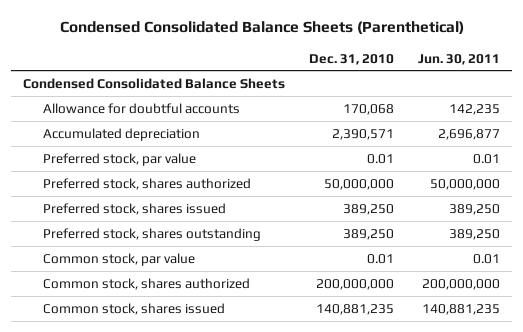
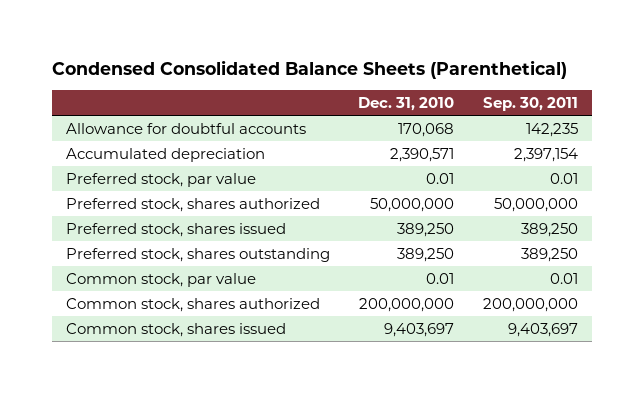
- | Dec. 31, 2010 | Jun. 30, 2011
+ | Dec. 31, 2010 | Sep. 30, 2011
- Condensed Consolidated Balance Sheets
- Common stock, shares issued | 140,881,235 | 140,881,235
+ Common stock, shares issued | 9,403,697 | 9,403,697

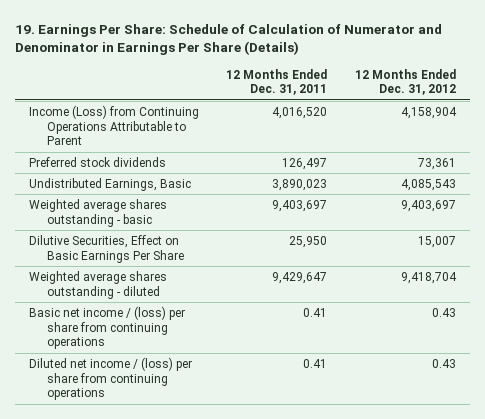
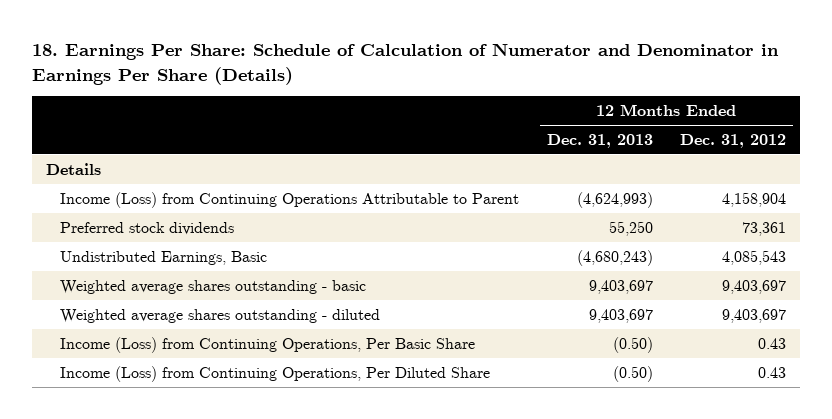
- 19. Earnings Per Share: Schedule of Calculation of Numerator and Denominator in Earnings Per Share (Details)
+ 18. Earnings Per Share: Schedule of Calculation of Numerator and Denominator in Earnings Per Share (Details)
- | 12 Months Ended Dec. 31, 2011 | 12 Months Ended Dec. 31, 2012
+ | 12 Months Ended Dec. 31, 2013 | 12 Months Ended Dec. 31, 2012
+ Details
- Dilutive Securities, Effect on Basic Earnings Per Share | 25,950 | 15,007
- Weighted average shares outstanding - diluted | 9,429,647 | 9,418,704
- Basic net income / (loss) per share from continuing operations | 0.41 | 0.43
- Diluted net income / (loss) per share from continuing operations | 0.41 | 0.43
+ Weighted average shares outstanding - diluted | 9,403,697 | 9,403,697
+ Income (Loss) from Continuing Operations, Per Basic Share | (0.50) | 0.43
+ Income (Loss) from Continuing Operations, Per Diluted Share | (0.50) | 0.43

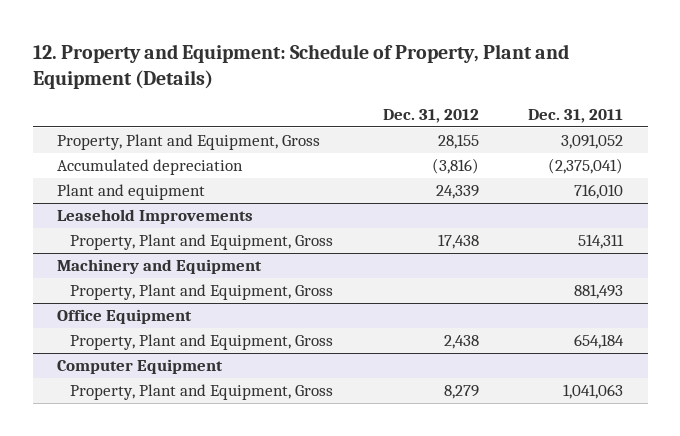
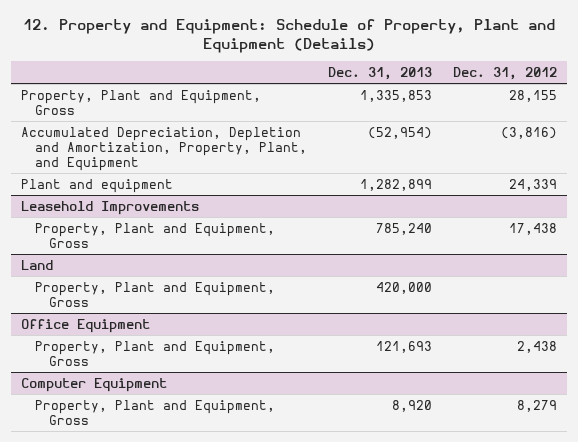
- | Dec. 31, 2012 | Dec. 31, 2011
+ | Dec. 31, 2013 | Dec. 31, 2012
- Accumulated depreciation | (3,816) | (2,375,041)
+ Accumulated Depreciation, Depletion and Amortization, Property, Plant, and Equipment | (52,954) | (3,816)
- Machinery and Equipment
+ Land

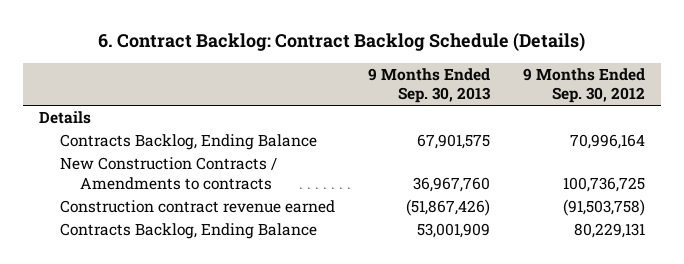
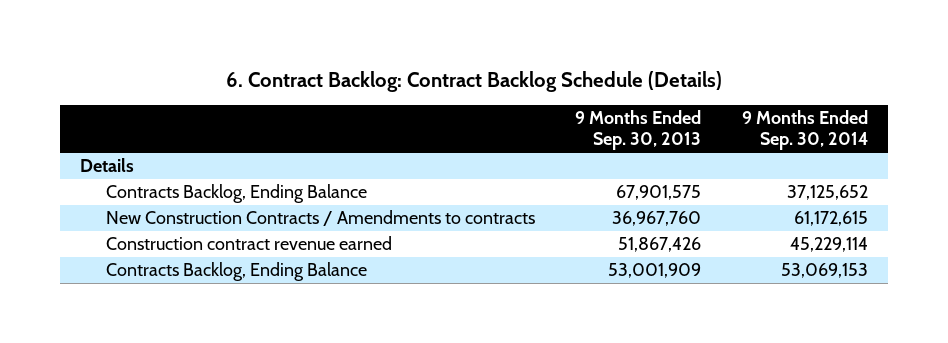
- | 9 Months Ended Sep. 30, 2013 | 9 Months Ended Sep. 30, 2012
+ | 9 Months Ended Sep. 30, 2013 | 9 Months Ended Sep. 30, 2014
- Construction contract revenue earned | (51,867,426) | (91,503,758)
+ Construction contract revenue earned | 51,867,426 | 45,229,114

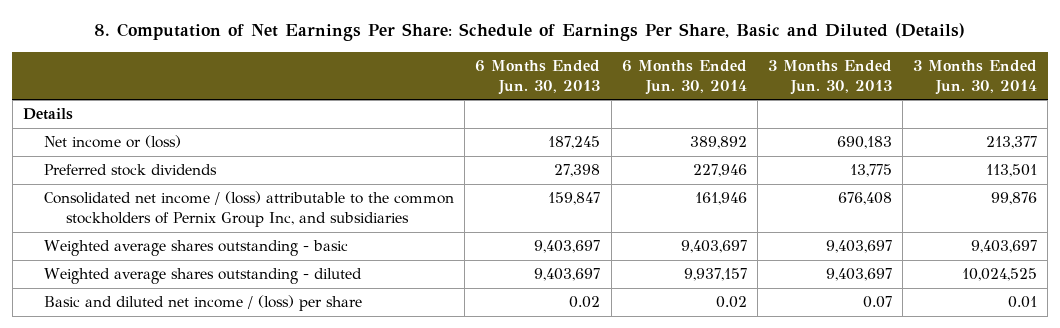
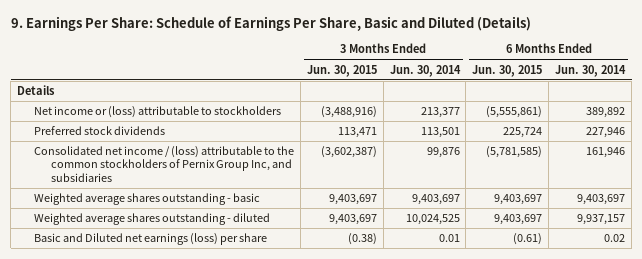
- 8. Computation of Net Earnings Per Share: Schedule of Earnings Per Share, Basic and Diluted (Details)
+ 9. Earnings Per Share: Schedule of Earnings Per Share, Basic and Diluted (Details)
- | 6 Months Ended Jun. 30, 2013 | 6 Months Ended Jun. 30, 2014 | 3 Months Ended Jun. 30, 2013 | 3 Months Ended Jun. 30, 2014
+ | 3 Months Ended Jun. 30, 2015 | 3 Months Ended Jun. 30, 2014 | 6 Months Ended Jun. 30, 2015 | 6 Months Ended Jun. 30, 2014
- Net income or (loss) | 187,245 | 389,892 | 690,183 | 213,377
+ Net income or (loss) attributable to stockholders | (3,488,916) | 213,377 | (5,555,861) | 389,892
- Basic and diluted net income / (loss) per share | 0.02 | 0.02 | 0.07 | 0.01
+ Basic and Diluted net earnings (loss) per share | (0.38) | 0.01 | (0.61) | 0.02

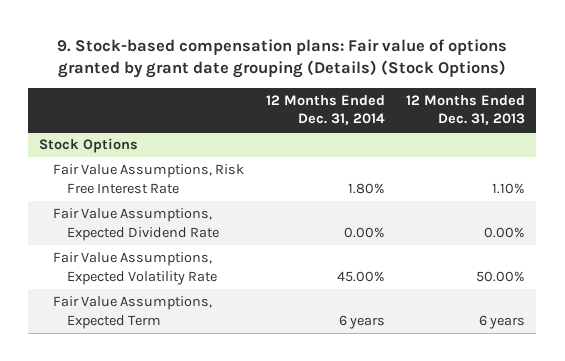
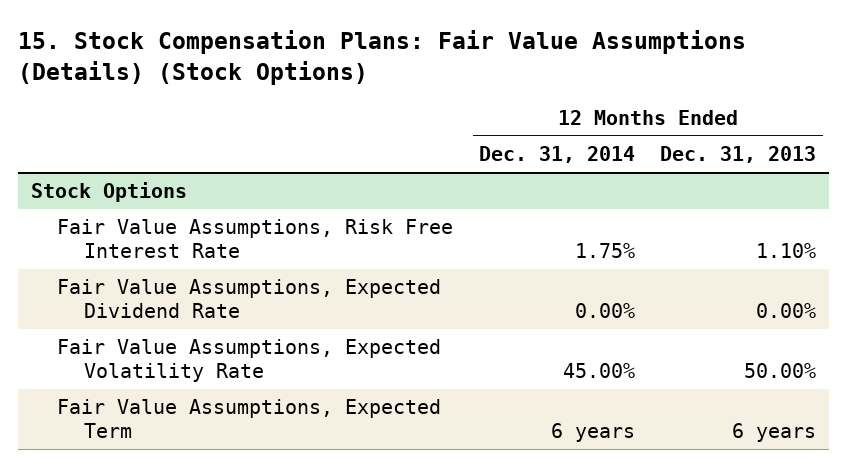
- 9. Stock-based compensation plans: Fair value of options granted by grant date grouping (Details) (Stock Options)
+ 15. Stock Compensation Plans: Fair Value Assumptions (Details) (Stock Options)
@ Stock Options
- Fair Value Assumptions, Risk Free Interest Rate | 1.80% | 1.10%
+ Fair Value Assumptions, Risk Free Interest Rate | 1.75% | 1.10%

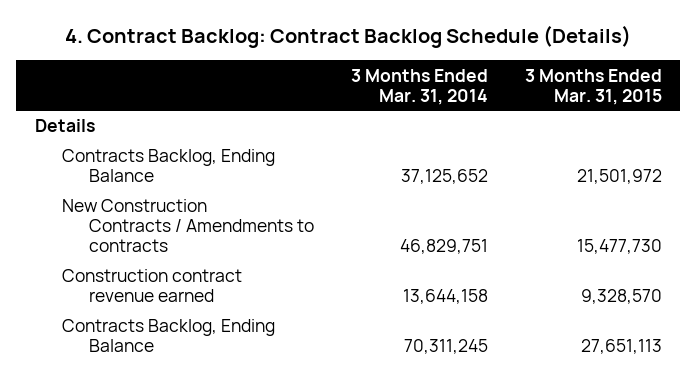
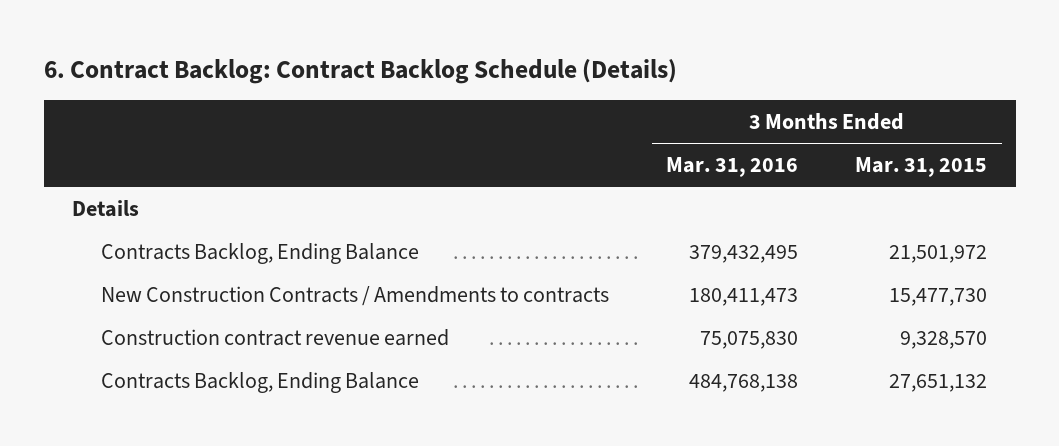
- 4. Contract Backlog: Contract Backlog Schedule (Details)
+ 6. Contract Backlog: Contract Backlog Schedule (Details)
- | 3 Months Ended Mar. 31, 2014 | 3 Months Ended Mar. 31, 2015
+ | 3 Months Ended Mar. 31, 2016 | 3 Months Ended Mar. 31, 2015
- Contracts Backlog, Ending Balance | 70,311,245 | 27,651,113
+ Contracts Backlog, Ending Balance | 484,768,138 | 27,651,132

